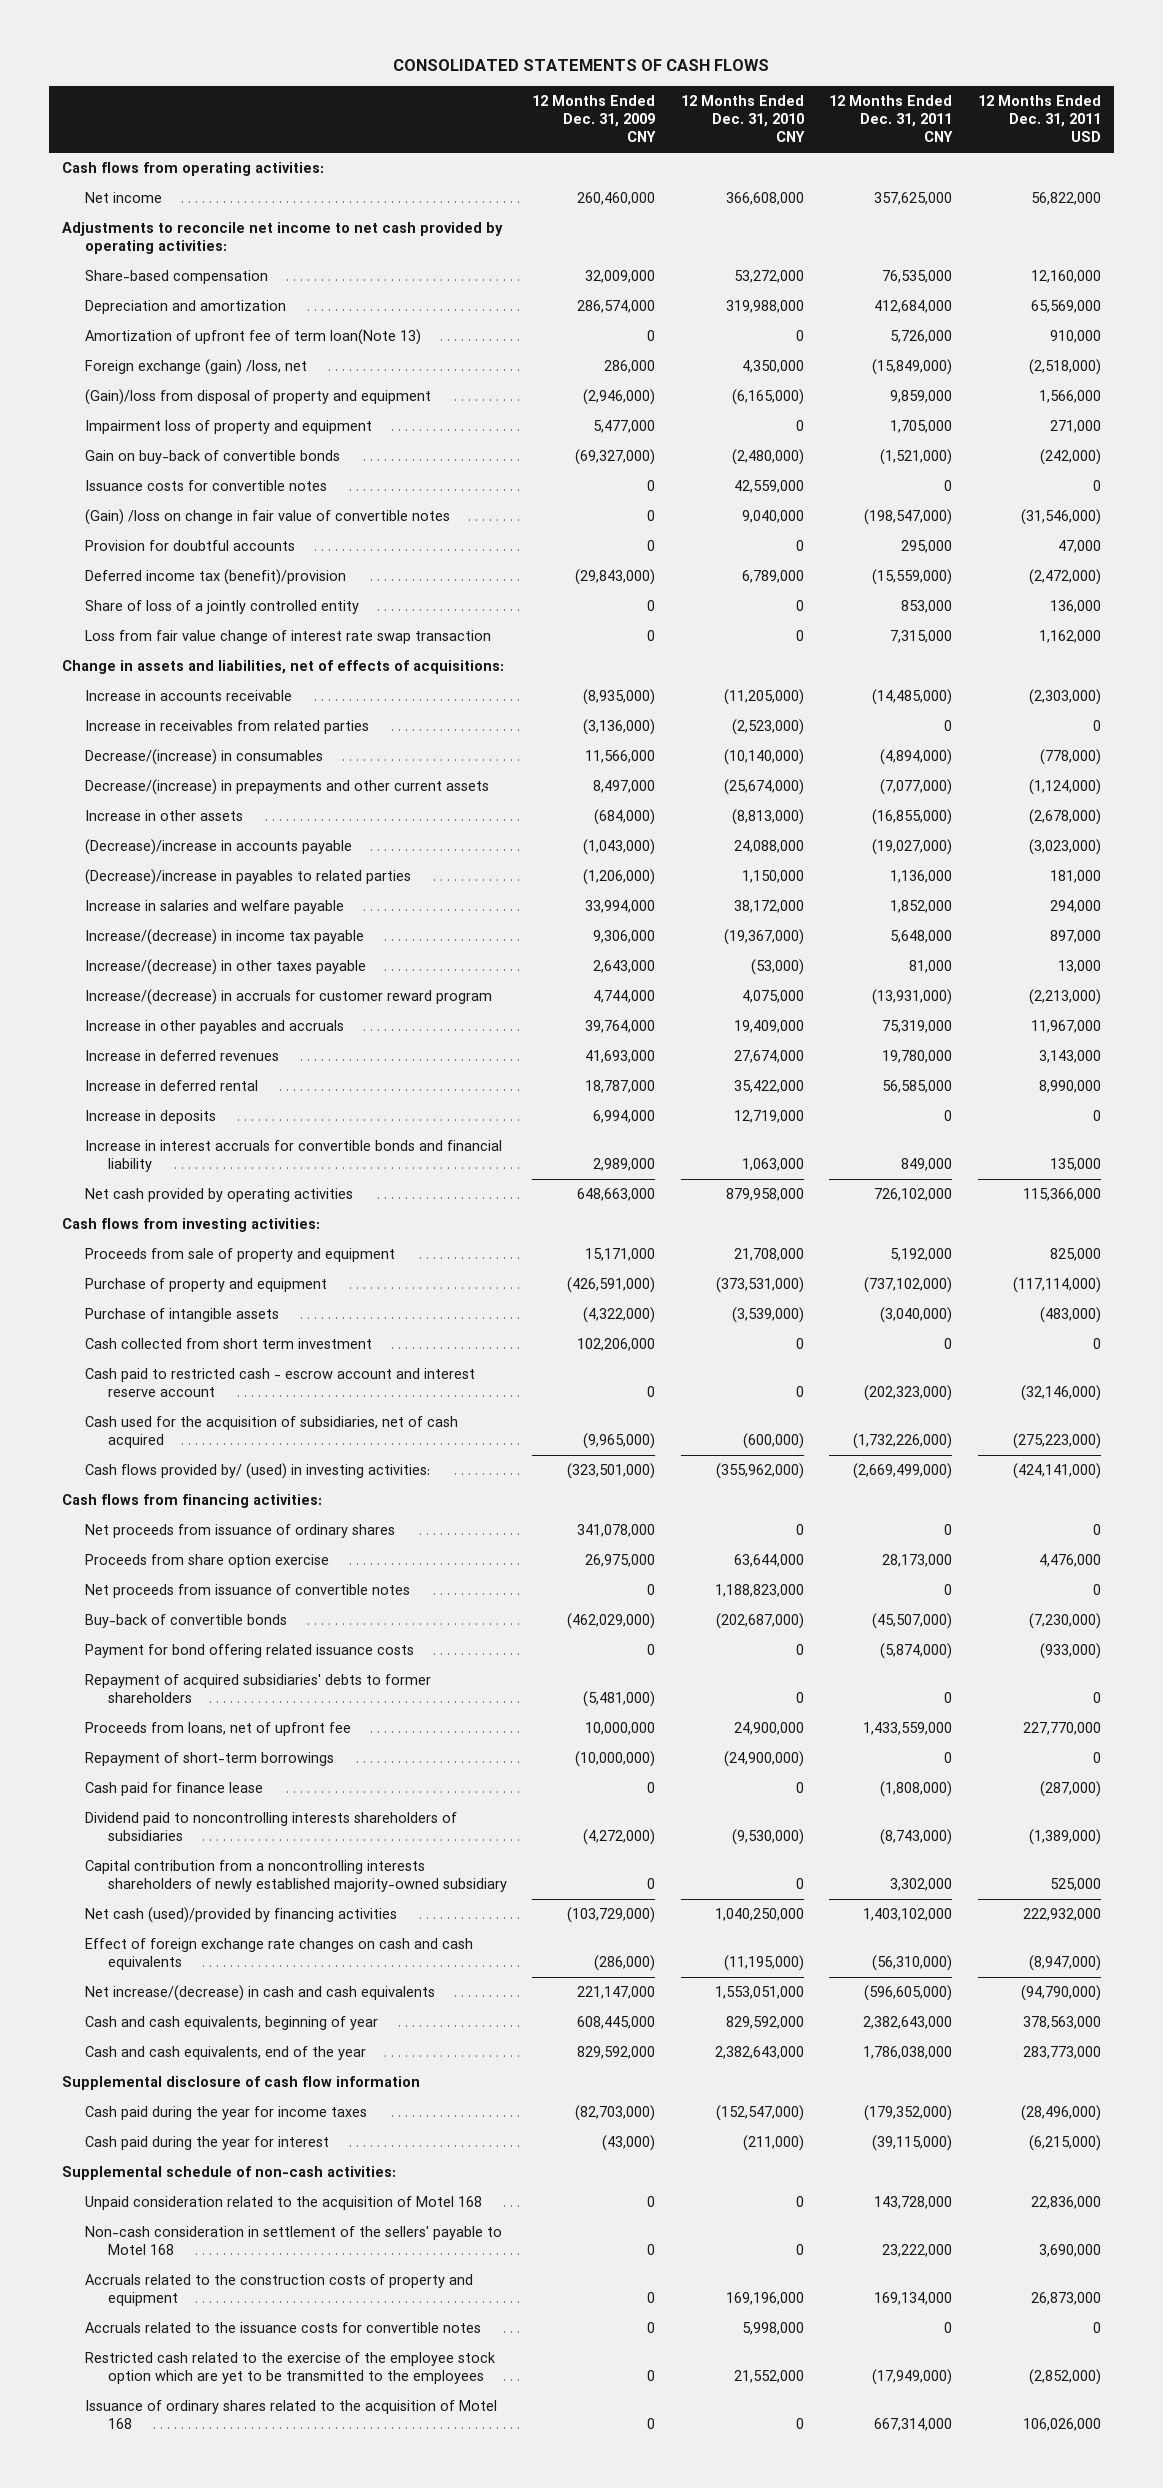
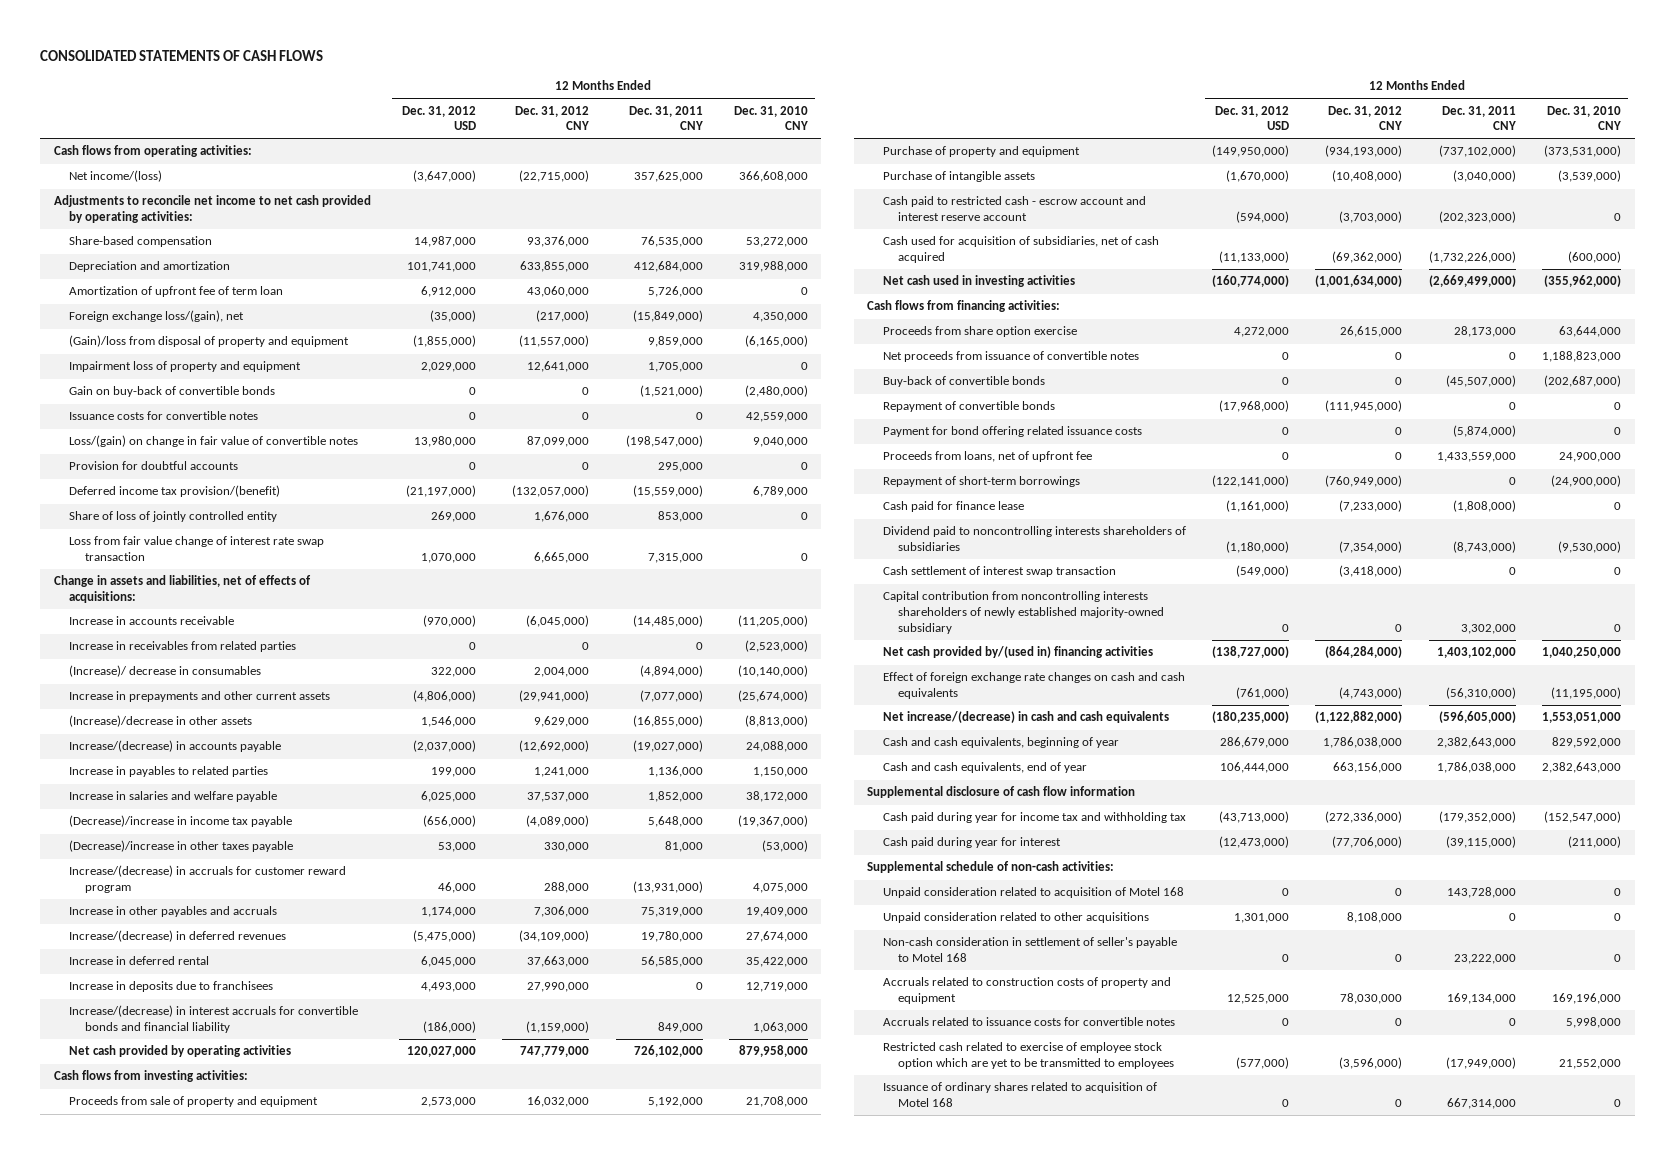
- | 12 Months Ended Dec. 31, 2009 CNY | 12 Months Ended Dec. 31, 2010 CNY | 12 Months Ended Dec. 31, 2011 CNY | 12 Months Ended Dec. 31, 2011 USD
+ | 12 Months Ended Dec. 31, 2012 USD | 12 Months Ended Dec. 31, 2012 CNY | 12 Months Ended Dec. 31, 2011 CNY | 12 Months Ended Dec. 31, 2010 CNY
- Net income | 260,460,000 | 366,608,000 | 357,625,000 | 56,822,000
+ Net income/(loss) | (3,647,000) | (22,715,000) | 357,625,000 | 366,608,000
- Amortization of upfront fee of term loan(Note 13) | 0 | 0 | 5,726,000 | 910,000
- Foreign exchange (gain) /loss, net | 286,000 | 4,350,000 | (15,849,000) | (2,518,000)
+ Amortization of upfront fee of term loan | 6,912,000 | 43,060,000 | 5,726,000 | 0
+ Foreign exchange loss/(gain), net | (35,000) | (217,000) | (15,849,000) | 4,350,000
- (Gain) /loss on change in fair value of convertible notes | 0 | 9,040,000 | (198,547,000) | (31,546,000)
+ Loss/(gain) on change in fair value of convertible notes | 13,980,000 | 87,099,000 | (198,547,000) | 9,040,000
- Deferred income tax (benefit)/provision | (29,843,000) | 6,789,000 | (15,559,000) | (2,472,000)
- Share of loss of a jointly controlled entity | 0 | 0 | 853,000 | 136,000
+ Deferred income tax provision/(benefit) | (21,197,000) | (132,057,000) | (15,559,000) | 6,789,000
+ Share of loss of jointly controlled entity | 269,000 | 1,676,000 | 853,000 | 0
- Decrease/(increase) in consumables | 11,566,000 | (10,140,000) | (4,894,000) | (778,000)
- Decrease/(increase) in prepayments and other current assets | 8,497,000 | (25,674,000) | (7,077,000) | (1,124,000)
- Increase in other assets | (684,000) | (8,813,000) | (16,855,000) | (2,678,000)
- (Decrease)/increase in accounts payable | (1,043,000) | 24,088,000 | (19,027,000) | (3,023,000)
- (Decrease)/increase in payables to related parties | (1,206,000) | 1,150,000 | 1,136,000 | 181,000
+ (Increase)/ decrease in consumables | 322,000 | 2,004,000 | (4,894,000) | (10,140,000)
+ Increase in prepayments and other current assets | (4,806,000) | (29,941,000) | (7,077,000) | (25,674,000)
+ (Increase)/decrease in other assets | 1,546,000 | 9,629,000 | (16,855,000) | (8,813,000)
+ Increase/(decrease) in accounts payable | (2,037,000) | (12,692,000) | (19,027,000) | 24,088,000
+ Increase in payables to related parties | 199,000 | 1,241,000 | 1,136,000 | 1,150,000
- Increase/(decrease) in income tax payable | 9,306,000 | (19,367,000) | 5,648,000 | 897,000
- Increase/(decrease) in other taxes payable | 2,643,000 | (53,000) | 81,000 | 13,000
+ (Decrease)/increase in income tax payable | (656,000) | (4,089,000) | 5,648,000 | (19,367,000)
+ (Decrease)/increase in other taxes payable | 53,000 | 330,000 | 81,000 | (53,000)
- Increase in deferred revenues | 41,693,000 | 27,674,000 | 19,780,000 | 3,143,000
+ Increase/(decrease) in deferred revenues | (5,475,000) | (34,109,000) | 19,780,000 | 27,674,000
- Increase in deposits | 6,994,000 | 12,719,000 | 0 | 0
- Increase in interest accruals for convertible bonds and financial liability | 2,989,000 | 1,063,000 | 849,000 | 135,000
+ Increase in deposits due to franchisees | 4,493,000 | 27,990,000 | 0 | 12,719,000
+ Increase/(decrease) in interest accruals for convertible bonds and financial liability | (186,000) | (1,159,000) | 849,000 | 1,063,000
- Cash collected from short term investment | 102,206,000 | 0 | 0 | 0
- Cash used for the acquisition of subsidiaries, net of cash acquired | (9,965,000) | (600,000) | (1,732,226,000) | (275,223,000)
- Cash flows provided by/ (used) in investing activities: | (323,501,000) | (355,962,000) | (2,669,499,000) | (424,141,000)
+ Cash used for acquisition of subsidiaries, net of cash acquired | (11,133,000) | (69,362,000) | (1,732,226,000) | (600,000)
+ Net cash used in investing activities | (160,774,000) | (1,001,634,000) | (2,669,499,000) | (355,962,000)
- Net proceeds from issuance of ordinary shares | 341,078,000 | 0 | 0 | 0
+ Repayment of convertible bonds | (17,968,000) | (111,945,000) | 0 | 0
- Repayment of acquired subsidiaries' debts to former shareholders | (5,481,000) | 0 | 0 | 0
- Capital contribution from a noncontrolling interests shareholders of newly established majority-owned subsidiary | 0 | 0 | 3,302,000 | 525,000
- Net cash (used)/provided by financing activities | (103,729,000) | 1,040,250,000 | 1,403,102,000 | 222,932,000
+ Cash settlement of interest swap transaction | (549,000) | (3,418,000) | 0 | 0
+ Capital contribution from noncontrolling interests shareholders of newly established majority-owned subsidiary | 0 | 0 | 3,302,000 | 0
+ Net cash provided by/(used in) financing activities | (138,727,000) | (864,284,000) | 1,403,102,000 | 1,040,250,000
- Cash and cash equivalents, end of the year | 829,592,000 | 2,382,643,000 | 1,786,038,000 | 283,773,000
+ Cash and cash equivalents, end of year | 106,444,000 | 663,156,000 | 1,786,038,000 | 2,382,643,000
- Cash paid during the year for income taxes | (82,703,000) | (152,547,000) | (179,352,000) | (28,496,000)
- Cash paid during the year for interest | (43,000) | (211,000) | (39,115,000) | (6,215,000)
+ Cash paid during year for income tax and withholding tax | (43,713,000) | (272,336,000) | (179,352,000) | (152,547,000)
+ Cash paid during year for interest | (12,473,000) | (77,706,000) | (39,115,000) | (211,000)
- Unpaid consideration related to the acquisition of Motel 168 | 0 | 0 | 143,728,000 | 22,836,000
- Non-cash consideration in settlement of the sellers' payable to Motel 168 | 0 | 0 | 23,222,000 | 3,690,000
- Accruals related to the construction costs of property and equipment | 0 | 169,196,000 | 169,134,000 | 26,873,000
- Accruals related to the issuance costs for convertible notes | 0 | 5,998,000 | 0 | 0
- Restricted cash related to the exercise of the employee stock option which are yet to be transmitted to the employees | 0 | 21,552,000 | (17,949,000) | (2,852,000)
- Issuance of ordinary shares related to the acquisition of Motel 168 | 0 | 0 | 667,314,000 | 106,026,000
+ Unpaid consideration related to acquisition of Motel 168 | 0 | 0 | 143,728,000 | 0
+ Unpaid consideration related to other acquisitions | 1,301,000 | 8,108,000 | 0 | 0
+ Non-cash consideration in settlement of seller's payable to Motel 168 | 0 | 0 | 23,222,000 | 0
+ Accruals related to construction costs of property and equipment | 12,525,000 | 78,030,000 | 169,134,000 | 169,196,000
+ Accruals related to issuance costs for convertible notes | 0 | 0 | 0 | 5,998,000
+ Restricted cash related to exercise of employee stock option which are yet to be transmitted to employees | (577,000) | (3,596,000) | (17,949,000) | 21,552,000
+ Issuance of ordinary shares related to acquisition of Motel 168 | 0 | 0 | 667,314,000 | 0

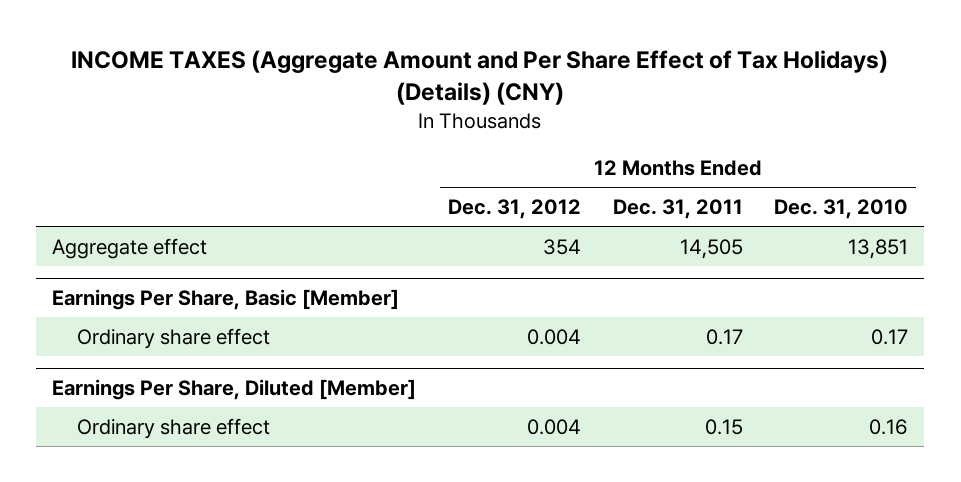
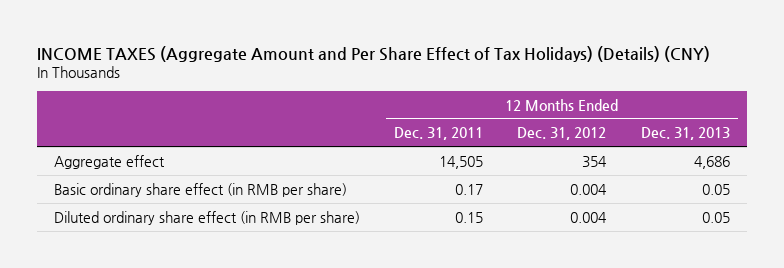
- | 12 Months Ended Dec. 31, 2012 | 12 Months Ended Dec. 31, 2011 | 12 Months Ended Dec. 31, 2010
+ | 12 Months Ended Dec. 31, 2011 | 12 Months Ended Dec. 31, 2012 | 12 Months Ended Dec. 31, 2013
- Earnings Per Share, Basic [Member]
- Ordinary share effect | 0.004 | 0.17 | 0.17
- Earnings Per Share, Diluted [Member]
- Ordinary share effect | 0.004 | 0.15 | 0.16
+ Basic ordinary share effect (in RMB per share) | 0.17 | 0.004 | 0.05
+ Diluted ordinary share effect (in RMB per share) | 0.15 | 0.004 | 0.05

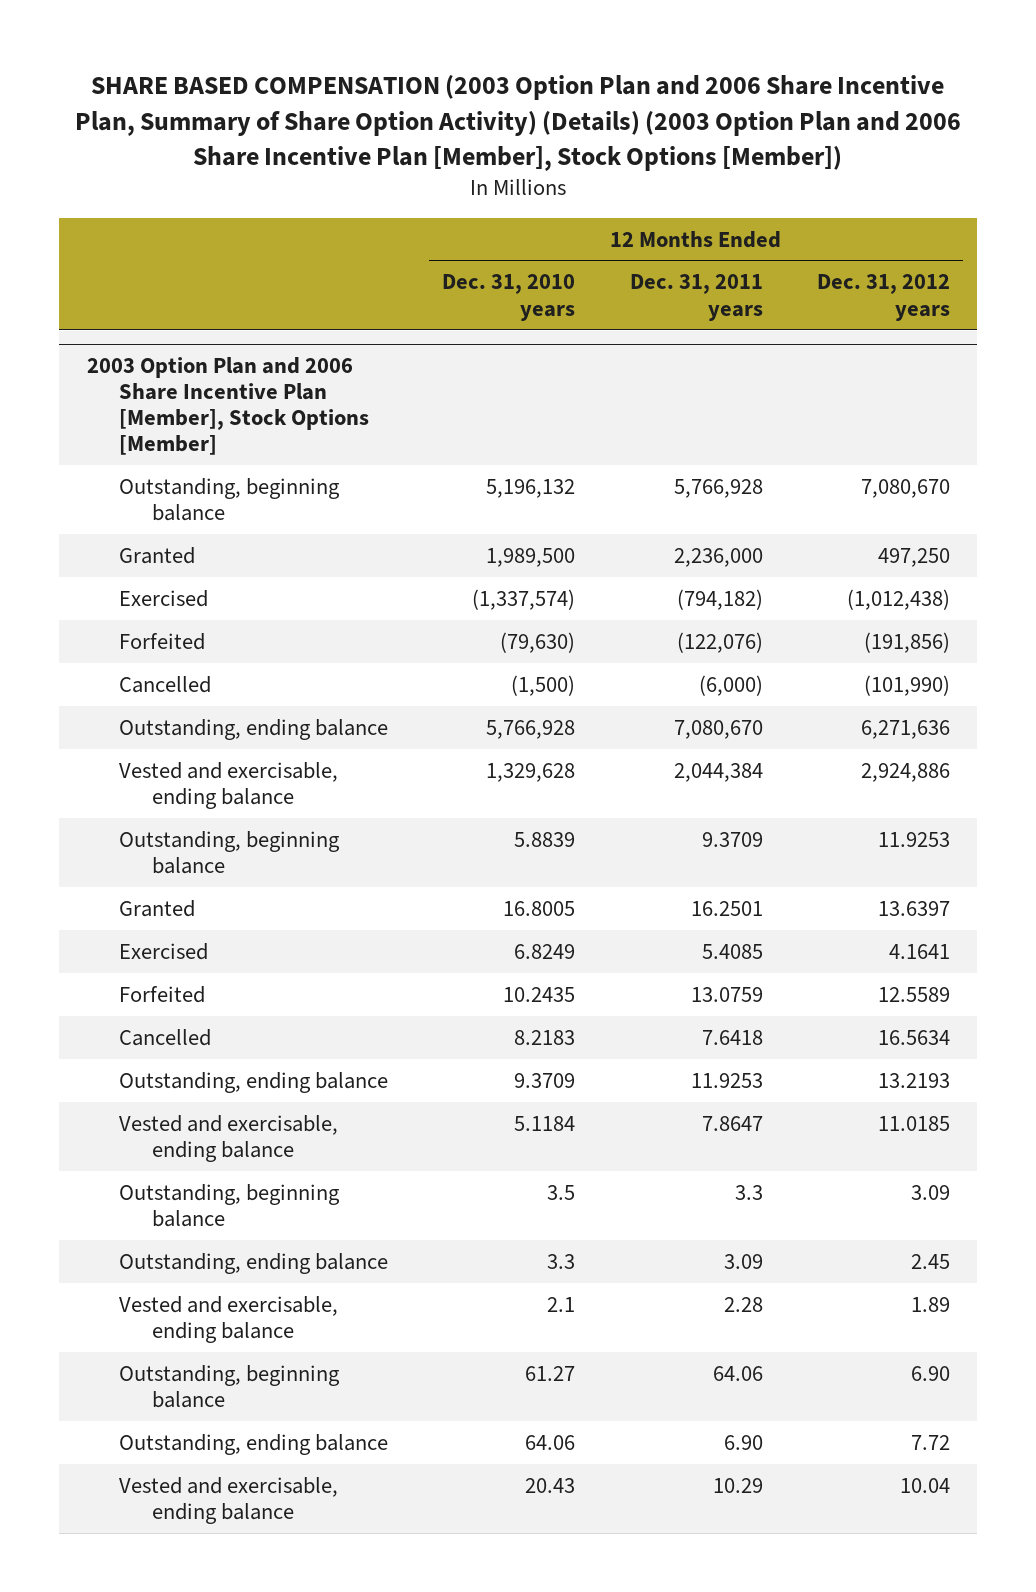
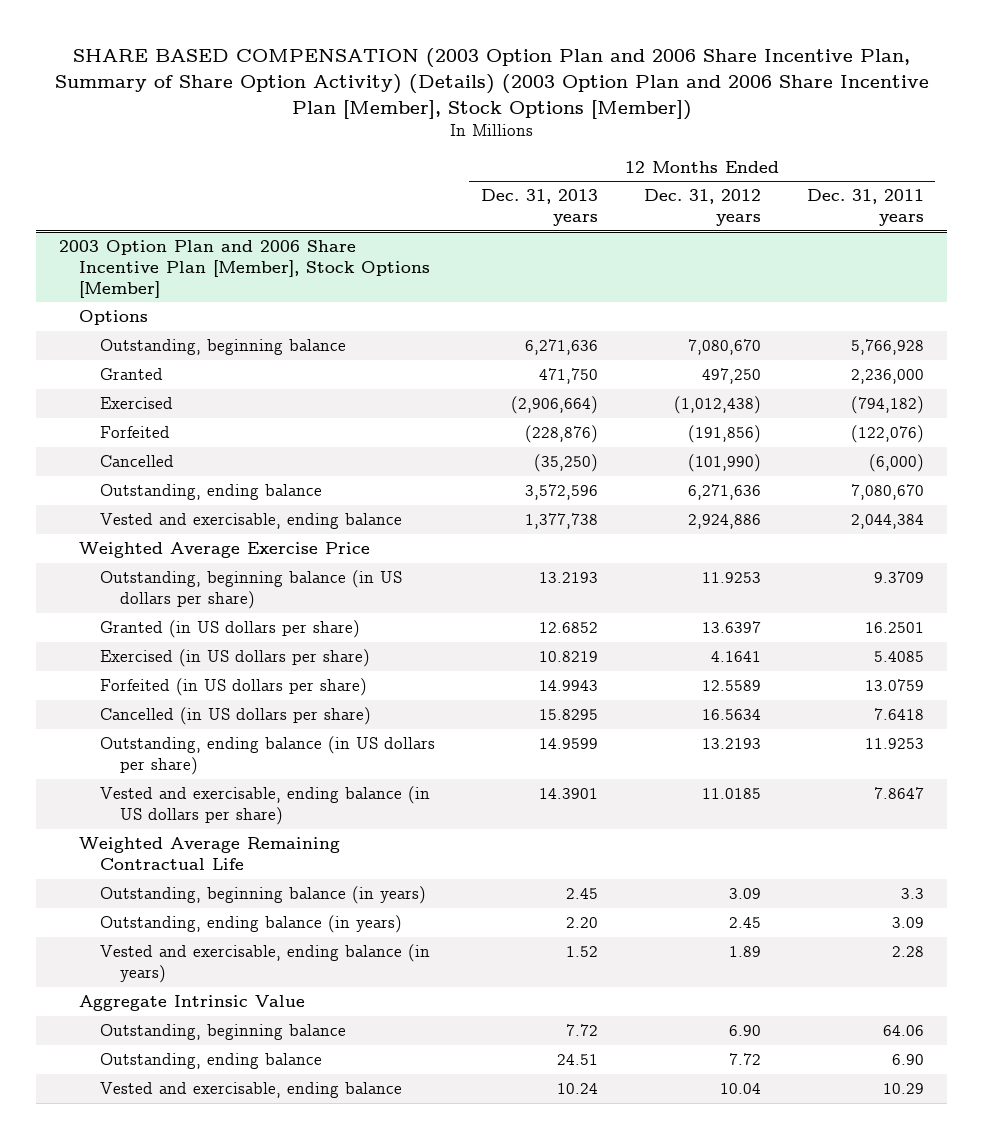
- | 12 Months Ended Dec. 31, 2010 years | 12 Months Ended Dec. 31, 2011 years | 12 Months Ended Dec. 31, 2012 years
+ | 12 Months Ended Dec. 31, 2013 years | 12 Months Ended Dec. 31, 2012 years | 12 Months Ended Dec. 31, 2011 years
@ 2003 Option Plan and 2006 Share Incentive Plan [Member], Stock Options [Member]
+ Options
- Outstanding, beginning balance | 5.8839 | 9.3709 | 11.9253
- Granted | 16.8005 | 16.2501 | 13.6397
- Exercised | 6.8249 | 5.4085 | 4.1641
- Forfeited | 10.2435 | 13.0759 | 12.5589
- Cancelled | 8.2183 | 7.6418 | 16.5634
- Outstanding, ending balance | 9.3709 | 11.9253 | 13.2193
- Vested and exercisable, ending balance | 5.1184 | 7.8647 | 11.0185
- Outstanding, beginning balance | 3.5 | 3.3 | 3.09
- Outstanding, ending balance | 3.3 | 3.09 | 2.45
- Vested and exercisable, ending balance | 2.1 | 2.28 | 1.89
+ Weighted Average Exercise Price
+ Outstanding, beginning balance (in US dollars per share) | 13.2193 | 11.9253 | 9.3709
+ Granted (in US dollars per share) | 12.6852 | 13.6397 | 16.2501
+ Exercised (in US dollars per share) | 10.8219 | 4.1641 | 5.4085
+ Forfeited (in US dollars per share) | 14.9943 | 12.5589 | 13.0759
+ Cancelled (in US dollars per share) | 15.8295 | 16.5634 | 7.6418
+ Outstanding, ending balance (in US dollars per share) | 14.9599 | 13.2193 | 11.9253
+ Vested and exercisable, ending balance (in US dollars per share) | 14.3901 | 11.0185 | 7.8647
+ Weighted Average Remaining Contractual Life
+ Outstanding, beginning balance (in years) | 2.45 | 3.09 | 3.3
+ Outstanding, ending balance (in years) | 2.20 | 2.45 | 3.09
+ Vested and exercisable, ending balance (in years) | 1.52 | 1.89 | 2.28
+ Aggregate Intrinsic Value

